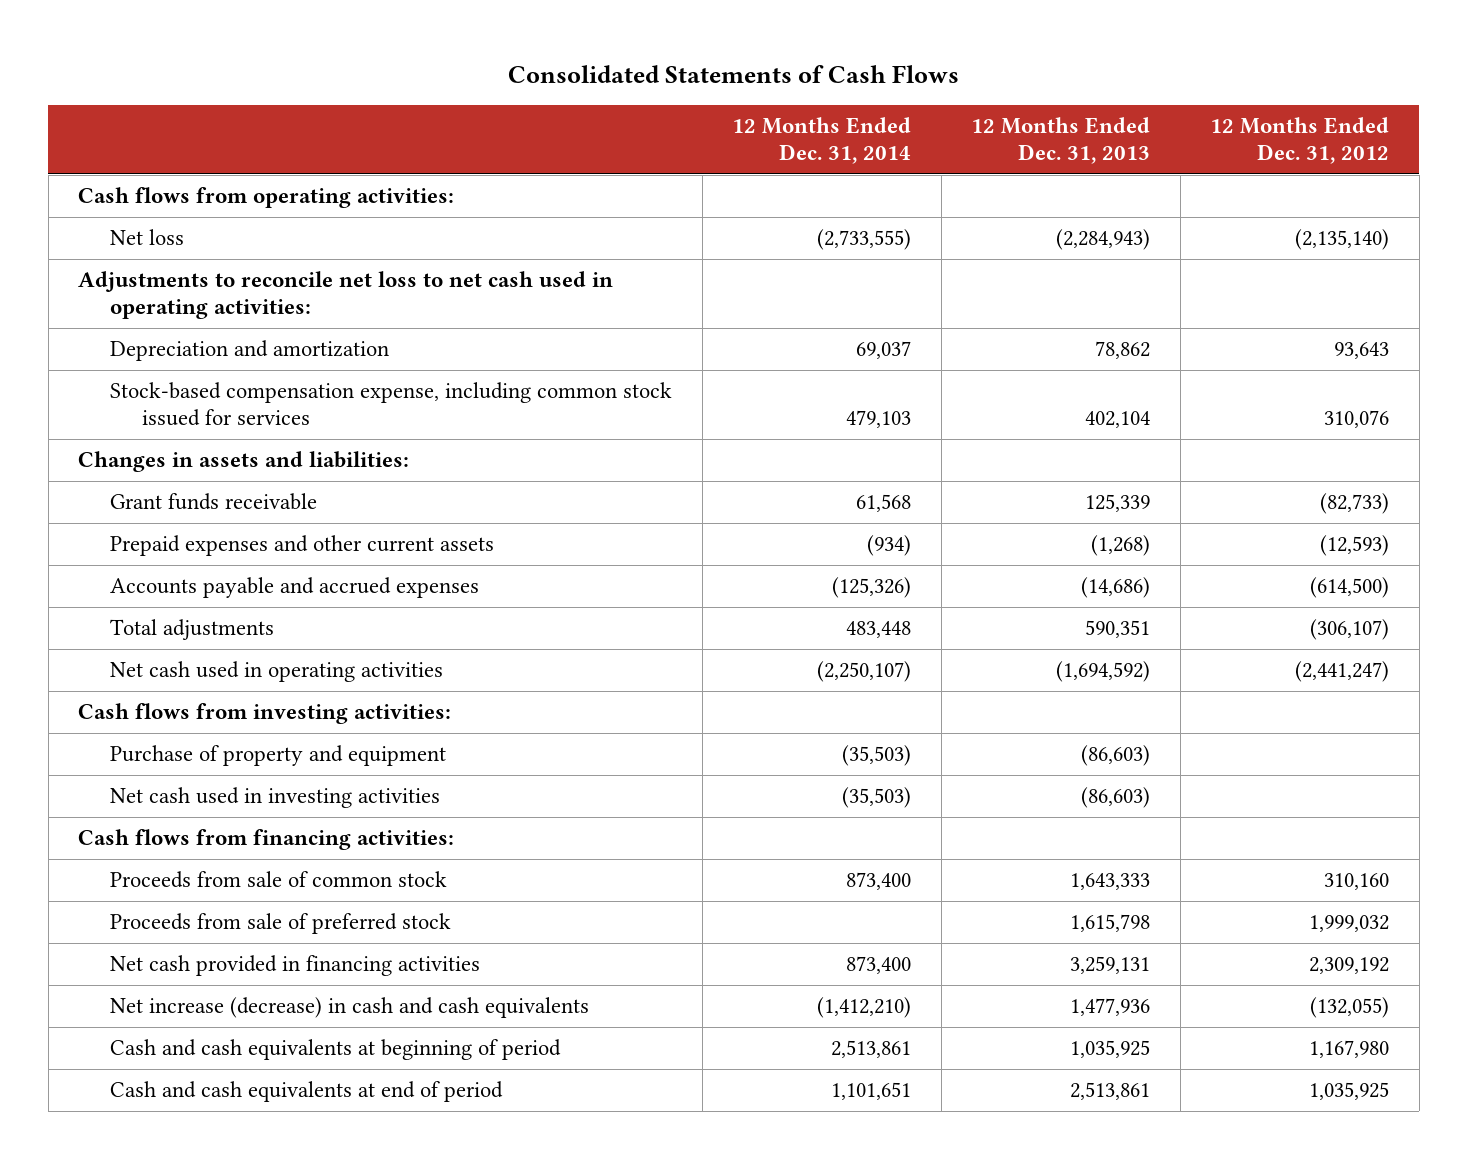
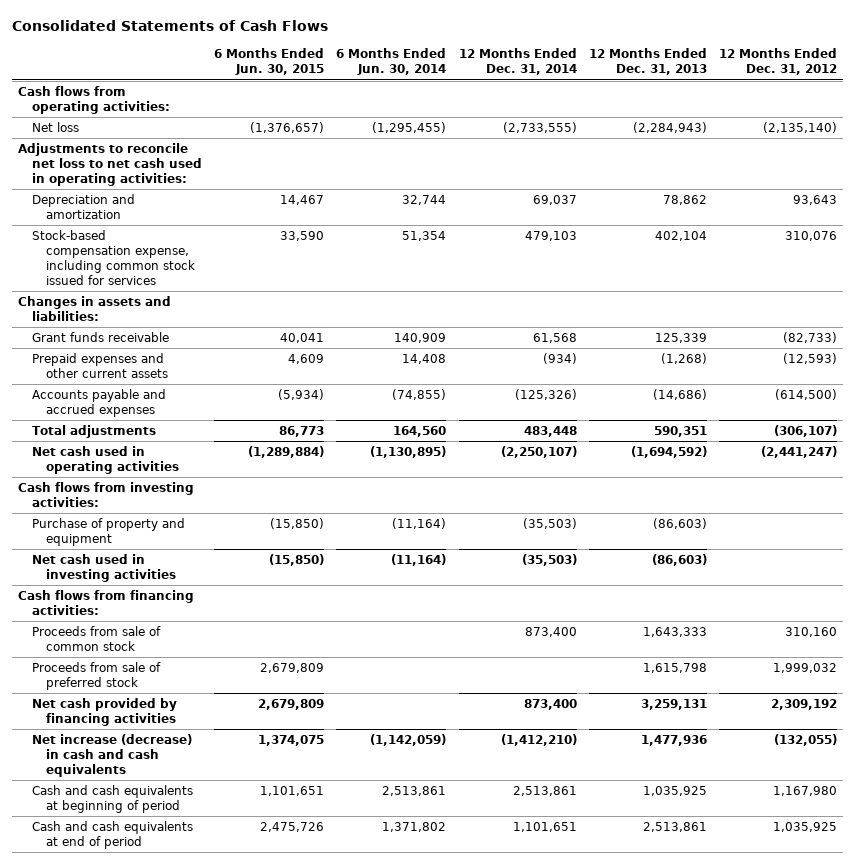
- | 12 Months Ended Dec. 31, 2014 | 12 Months Ended Dec. 31, 2013 | 12 Months Ended Dec. 31, 2012
+ | 6 Months Ended Jun. 30, 2015 | 6 Months Ended Jun. 30, 2014 | 12 Months Ended Dec. 31, 2014 | 12 Months Ended Dec. 31, 2013 | 12 Months Ended Dec. 31, 2012
- Net cash provided in financing activities | 873,400 | 3,259,131 | 2,309,192
+ Net cash provided by financing activities | 2,679,809 | | 873,400 | 3,259,131 | 2,309,192

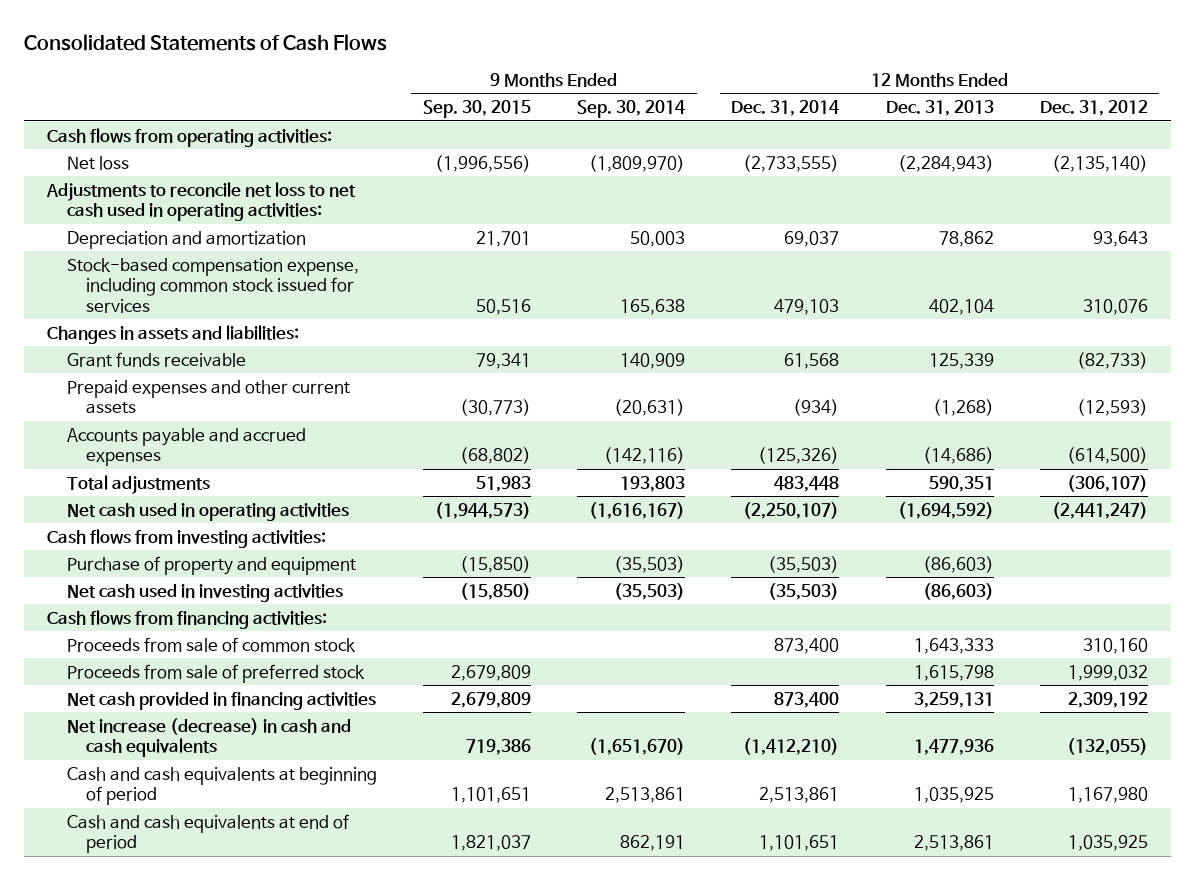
- | 6 Months Ended Jun. 30, 2015 | 6 Months Ended Jun. 30, 2014 | 12 Months Ended Dec. 31, 2014 | 12 Months Ended Dec. 31, 2013 | 12 Months Ended Dec. 31, 2012
+ | 9 Months Ended Sep. 30, 2015 | 9 Months Ended Sep. 30, 2014 | 12 Months Ended Dec. 31, 2014 | 12 Months Ended Dec. 31, 2013 | 12 Months Ended Dec. 31, 2012
- Net cash provided by financing activities | 2,679,809 | | 873,400 | 3,259,131 | 2,309,192
+ Net cash provided in financing activities | 2,679,809 | | 873,400 | 3,259,131 | 2,309,192

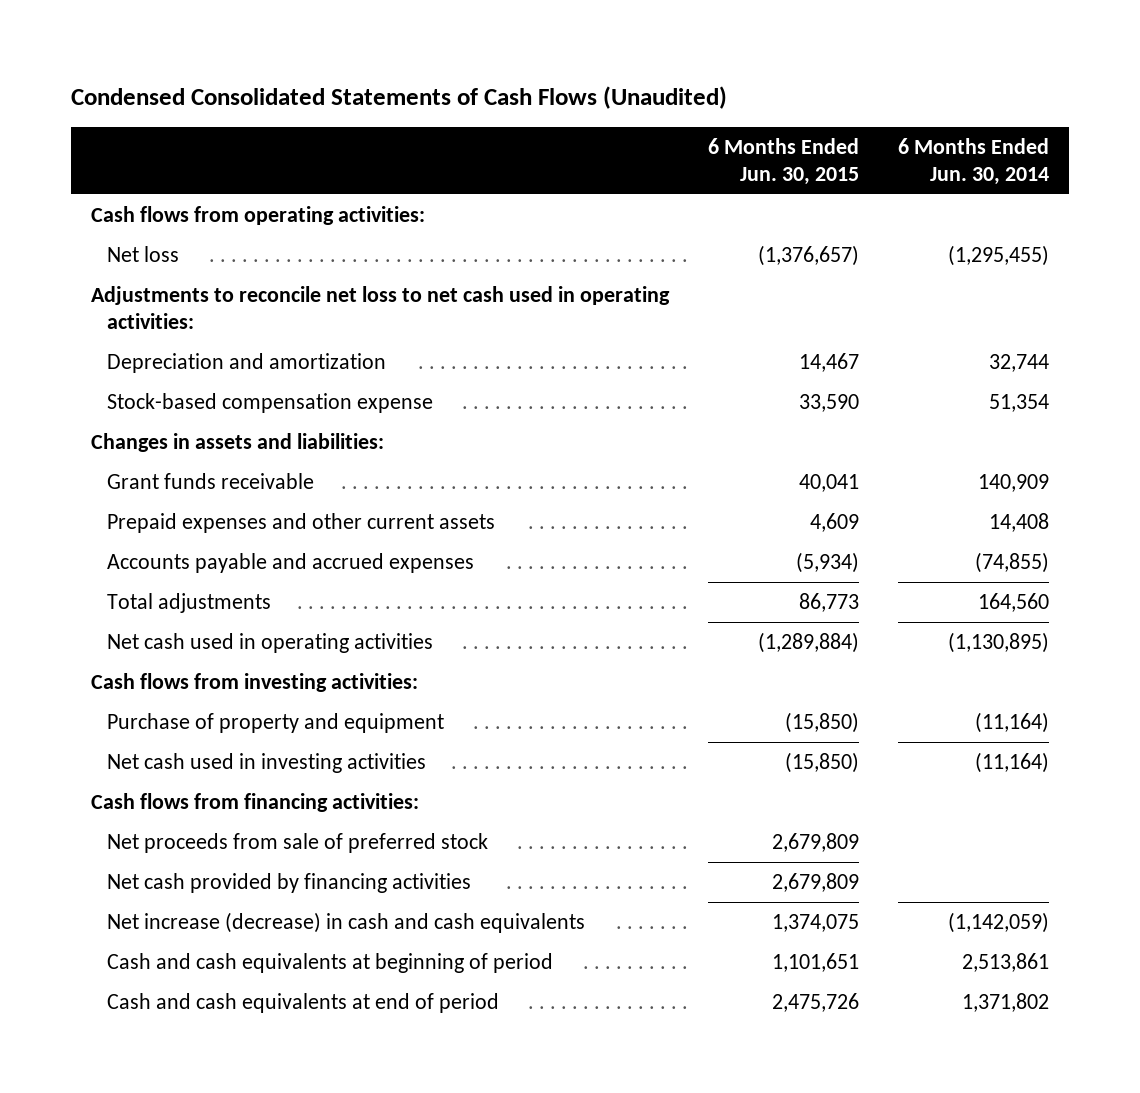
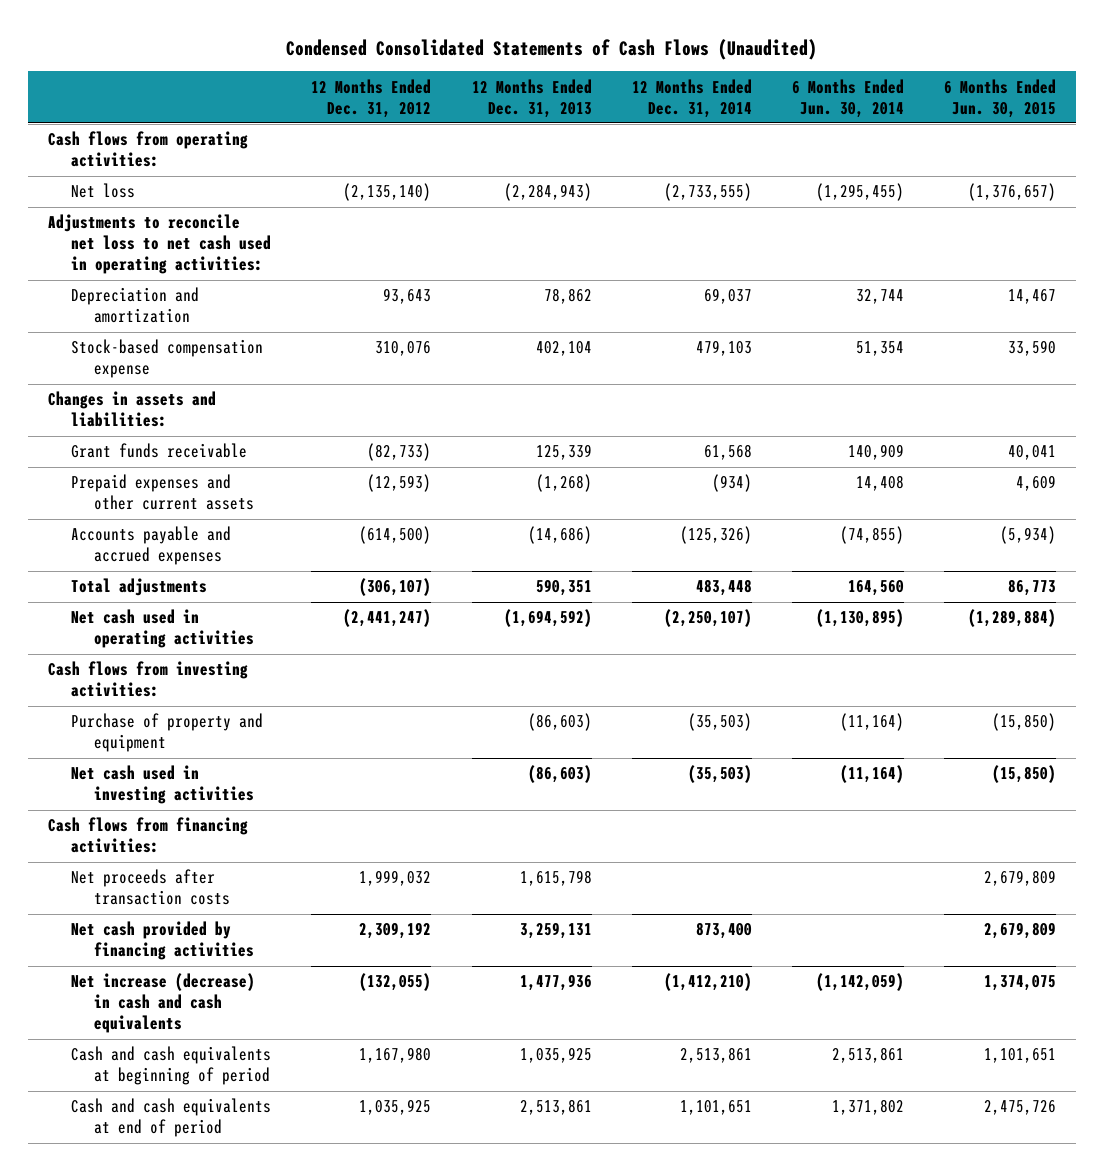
- | 6 Months Ended Jun. 30, 2015 | 6 Months Ended Jun. 30, 2014
+ | 12 Months Ended Dec. 31, 2012 | 12 Months Ended Dec. 31, 2013 | 12 Months Ended Dec. 31, 2014 | 6 Months Ended Jun. 30, 2014 | 6 Months Ended Jun. 30, 2015
- Net proceeds from sale of preferred stock | 2,679,809 |
+ Net proceeds after transaction costs | 1,999,032 | 1,615,798 | | | 2,679,809

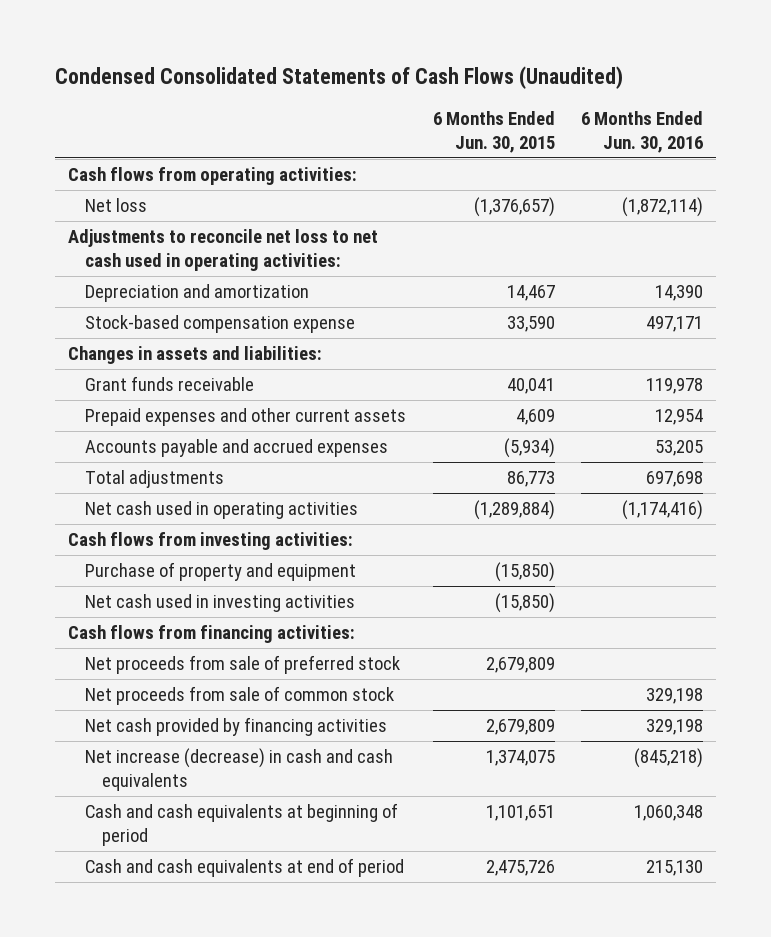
- | 12 Months Ended Dec. 31, 2012 | 12 Months Ended Dec. 31, 2013 | 12 Months Ended Dec. 31, 2014 | 6 Months Ended Jun. 30, 2014 | 6 Months Ended Jun. 30, 2015
+ | 6 Months Ended Jun. 30, 2015 | 6 Months Ended Jun. 30, 2016
- Net proceeds after transaction costs | 1,999,032 | 1,615,798 | | | 2,679,809
+ Net proceeds from sale of preferred stock | 2,679,809 |
+ Net proceeds from sale of common stock | | 329,198

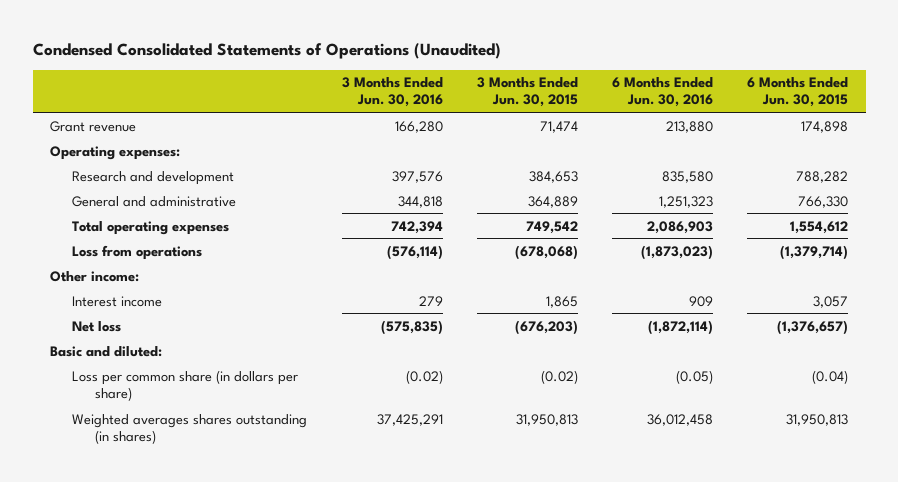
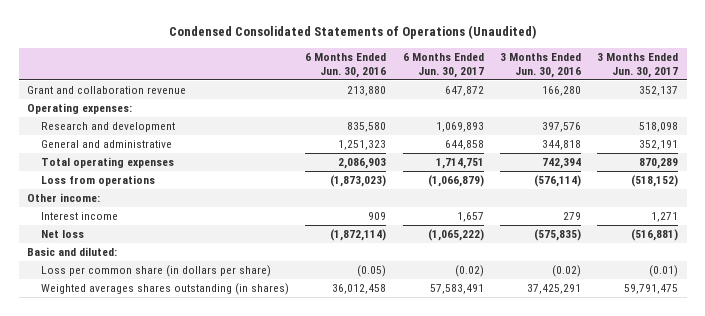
- | 3 Months Ended Jun. 30, 2016 | 3 Months Ended Jun. 30, 2015 | 6 Months Ended Jun. 30, 2016 | 6 Months Ended Jun. 30, 2015
+ | 6 Months Ended Jun. 30, 2016 | 6 Months Ended Jun. 30, 2017 | 3 Months Ended Jun. 30, 2016 | 3 Months Ended Jun. 30, 2017
- Grant revenue | 166,280 | 71,474 | 213,880 | 174,898
+ Grant and collaboration revenue | 213,880 | 647,872 | 166,280 | 352,137

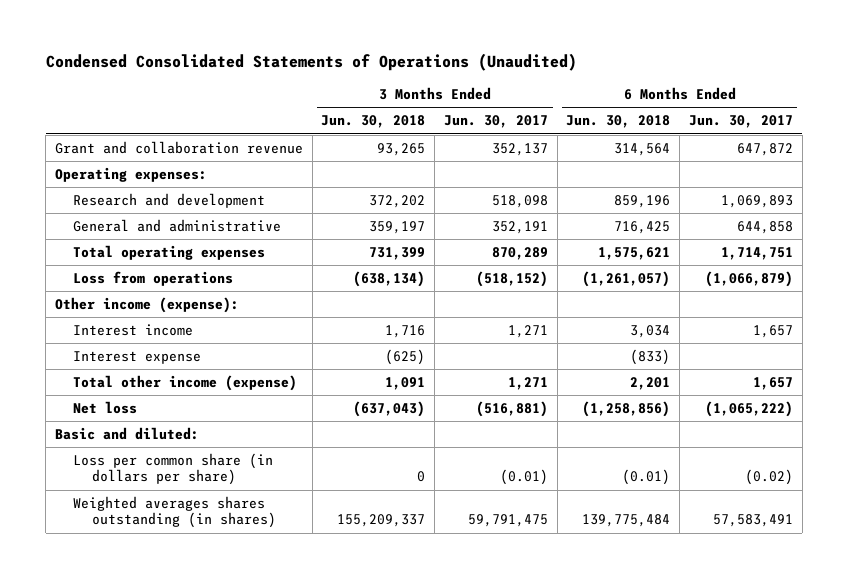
- | 6 Months Ended Jun. 30, 2016 | 6 Months Ended Jun. 30, 2017 | 3 Months Ended Jun. 30, 2016 | 3 Months Ended Jun. 30, 2017
+ | 3 Months Ended Jun. 30, 2018 | 3 Months Ended Jun. 30, 2017 | 6 Months Ended Jun. 30, 2018 | 6 Months Ended Jun. 30, 2017
- Other income:
+ Other income (expense):
+ Interest expense | (625) | | (833) |
+ Total other income (expense) | 1,091 | 1,271 | 2,201 | 1,657

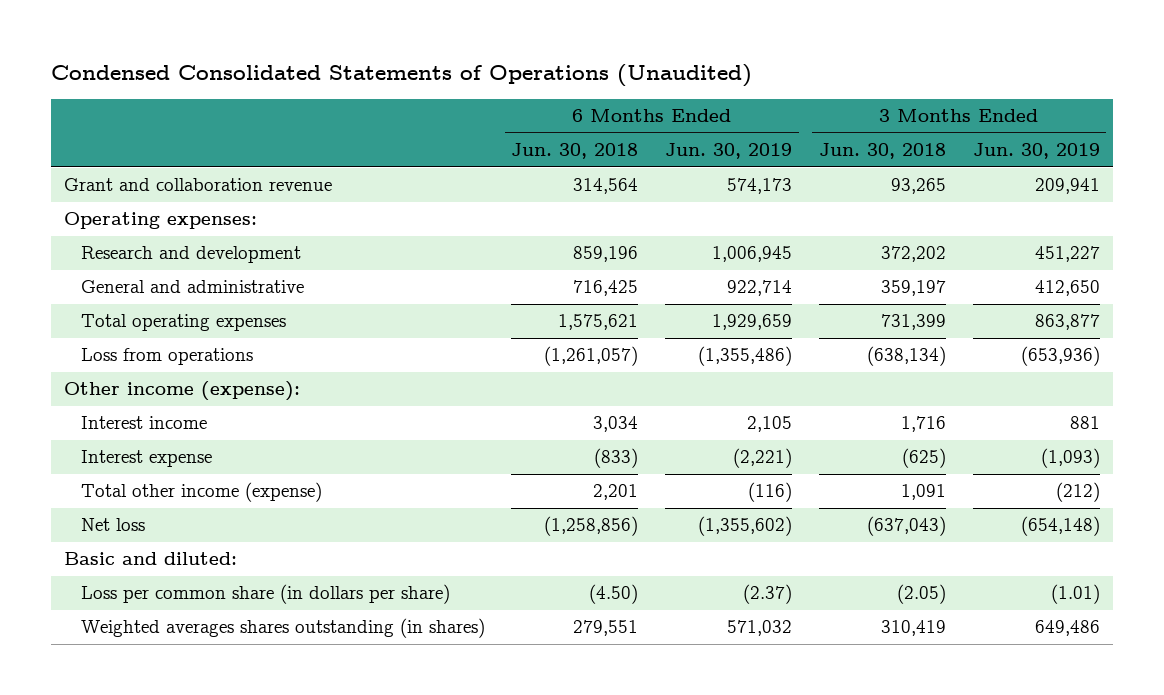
- | 3 Months Ended Jun. 30, 2018 | 3 Months Ended Jun. 30, 2017 | 6 Months Ended Jun. 30, 2018 | 6 Months Ended Jun. 30, 2017
+ | 6 Months Ended Jun. 30, 2018 | 6 Months Ended Jun. 30, 2019 | 3 Months Ended Jun. 30, 2018 | 3 Months Ended Jun. 30, 2019
- Loss per common share (in dollars per share) | 0 | (0.01) | (0.01) | (0.02)
- Weighted averages shares outstanding (in shares) | 155,209,337 | 59,791,475 | 139,775,484 | 57,583,491
+ Loss per common share (in dollars per share) | (4.50) | (2.37) | (2.05) | (1.01)
+ Weighted averages shares outstanding (in shares) | 279,551 | 571,032 | 310,419 | 649,486

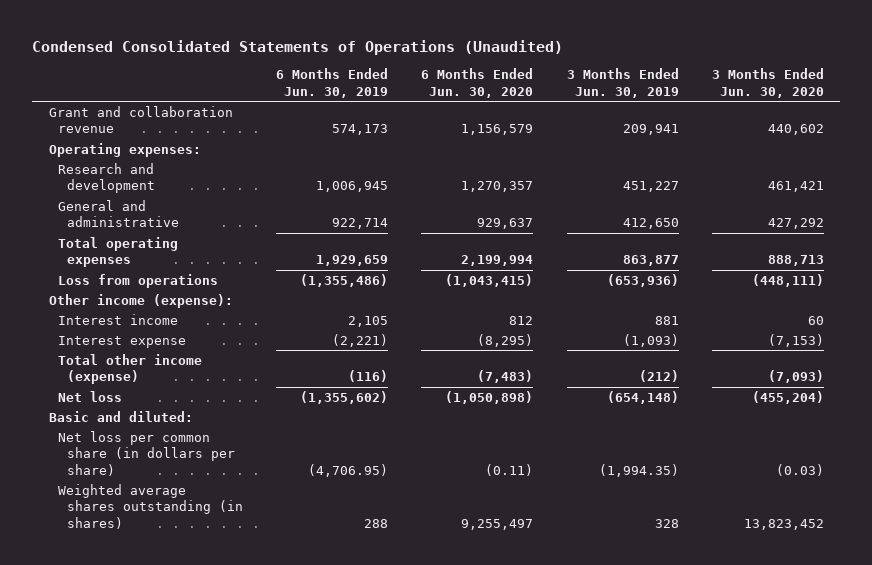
- | 6 Months Ended Jun. 30, 2018 | 6 Months Ended Jun. 30, 2019 | 3 Months Ended Jun. 30, 2018 | 3 Months Ended Jun. 30, 2019
+ | 6 Months Ended Jun. 30, 2019 | 6 Months Ended Jun. 30, 2020 | 3 Months Ended Jun. 30, 2019 | 3 Months Ended Jun. 30, 2020
- Loss per common share (in dollars per share) | (4.50) | (2.37) | (2.05) | (1.01)
- Weighted averages shares outstanding (in shares) | 279,551 | 571,032 | 310,419 | 649,486
+ Net loss per common share (in dollars per share) | (4,706.95) | (0.11) | (1,994.35) | (0.03)
+ Weighted average shares outstanding (in shares) | 288 | 9,255,497 | 328 | 13,823,452

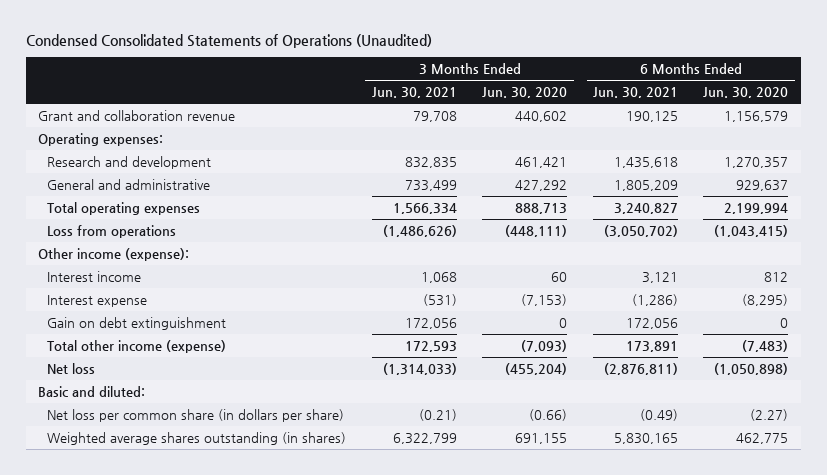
- | 6 Months Ended Jun. 30, 2019 | 6 Months Ended Jun. 30, 2020 | 3 Months Ended Jun. 30, 2019 | 3 Months Ended Jun. 30, 2020
+ | 3 Months Ended Jun. 30, 2021 | 3 Months Ended Jun. 30, 2020 | 6 Months Ended Jun. 30, 2021 | 6 Months Ended Jun. 30, 2020
+ Gain on debt extinguishment | 172,056 | 0 | 172,056 | 0
- Net loss per common share (in dollars per share) | (4,706.95) | (0.11) | (1,994.35) | (0.03)
- Weighted average shares outstanding (in shares) | 288 | 9,255,497 | 328 | 13,823,452
+ Net loss per common share (in dollars per share) | (0.21) | (0.66) | (0.49) | (2.27)
+ Weighted average shares outstanding (in shares) | 6,322,799 | 691,155 | 5,830,165 | 462,775

